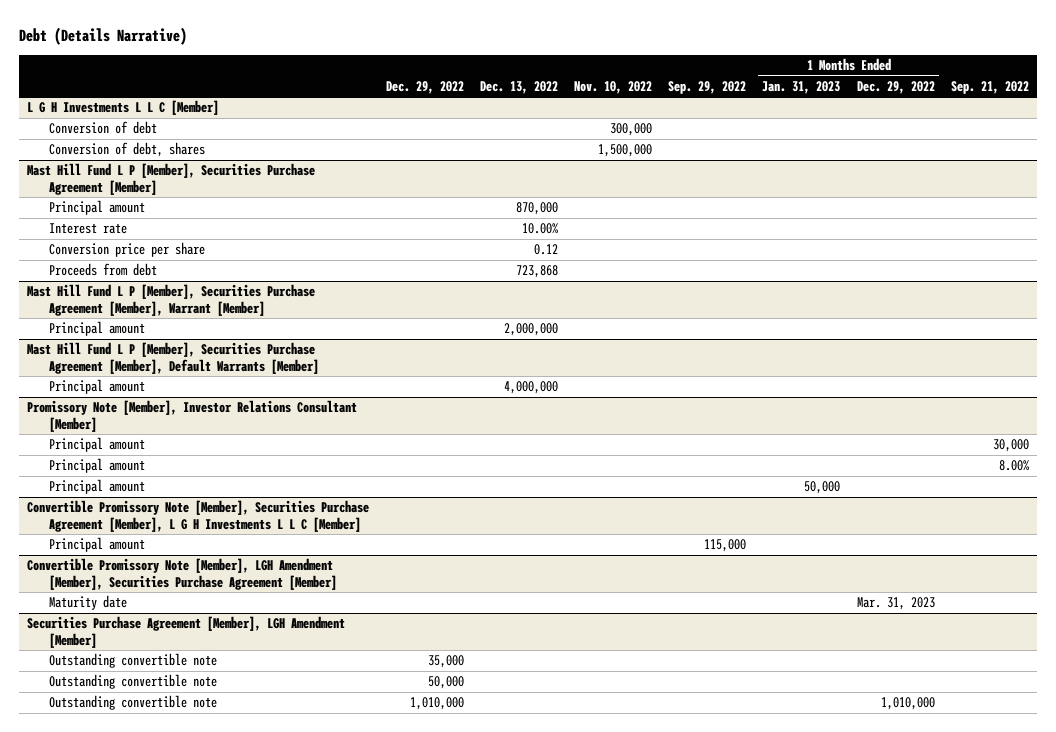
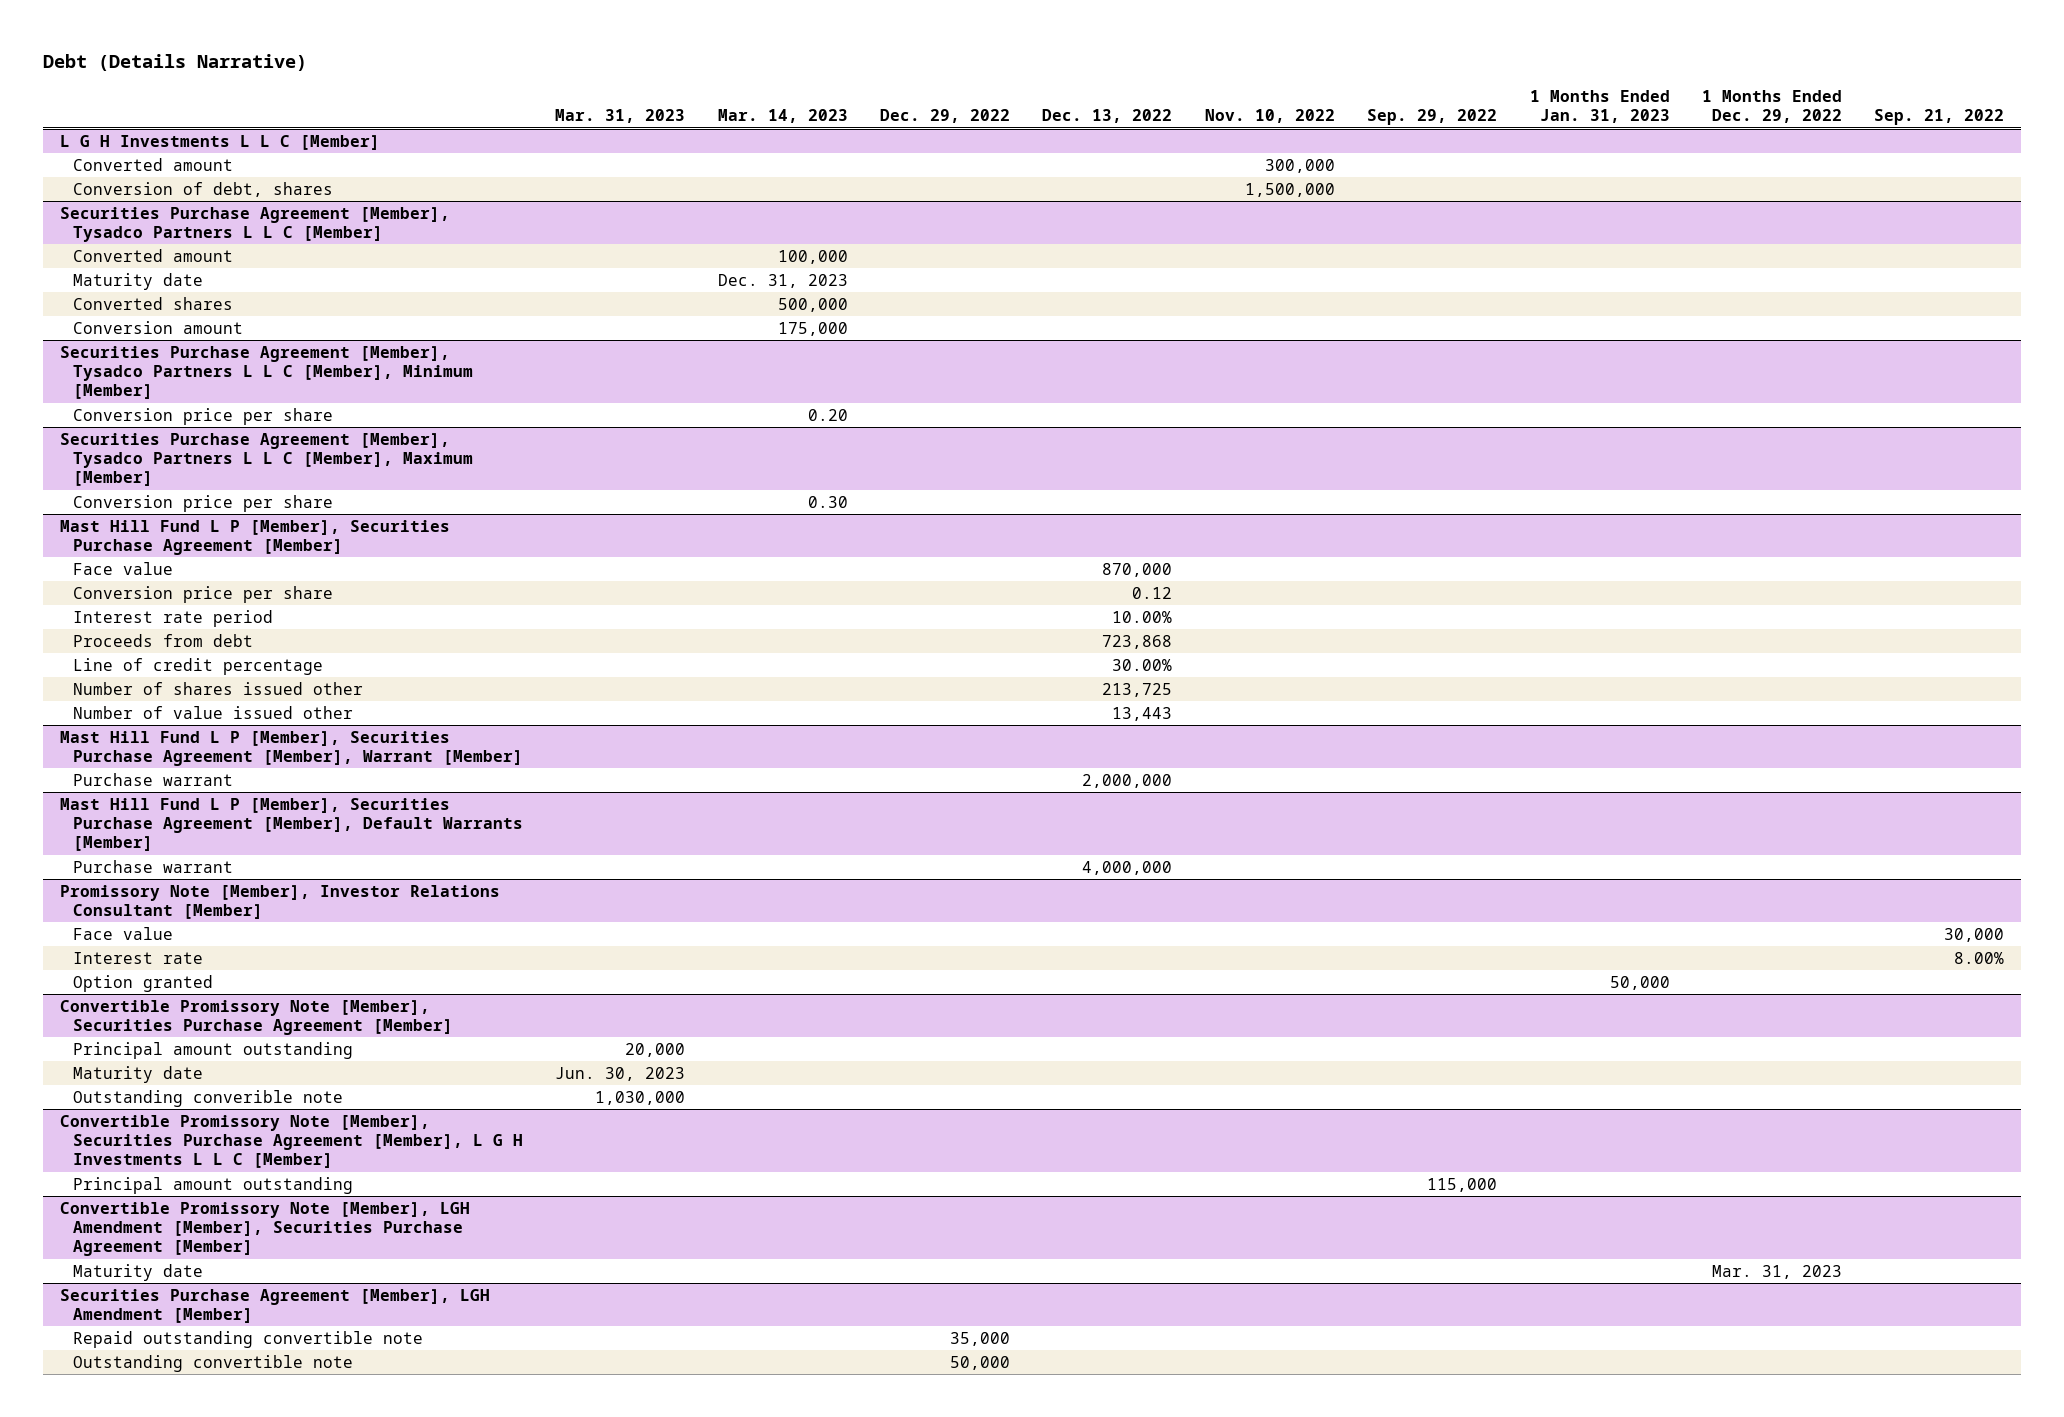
- | Dec. 29, 2022 | Dec. 13, 2022 | Nov. 10, 2022 | Sep. 29, 2022 | 1 Months Ended Jan. 31, 2023 | 1 Months Ended Dec. 29, 2022 | Sep. 21, 2022
+ | Mar. 31, 2023 | Mar. 14, 2023 | Dec. 29, 2022 | Dec. 13, 2022 | Nov. 10, 2022 | Sep. 29, 2022 | 1 Months Ended Jan. 31, 2023 | 1 Months Ended Dec. 29, 2022 | Sep. 21, 2022
@ L G H Investments L L C [Member]
- Conversion of debt | | | 300,000 | | | |
+ Converted amount | | | | | 300,000 | | | |
+ Securities Purchase Agreement [Member], Tysadco Partners L L C [Member]
+ Converted amount | | 100,000 | | | | | | |
+ Maturity date | | Dec. 31, 2023 | | | | | | |
+ Converted shares | | 500,000 | | | | | | |
+ Conversion amount | | 175,000 | | | | | | |
+ Securities Purchase Agreement [Member], Tysadco Partners L L C [Member], Minimum [Member]
+ Conversion price per share | | 0.20 | | | | | | |
+ Securities Purchase Agreement [Member], Tysadco Partners L L C [Member], Maximum [Member]
+ Conversion price per share | | 0.30 | | | | | | |
@ Mast Hill Fund L P [Member], Securities Purchase Agreement [Member]
- Principal amount | | 870,000 | | | | |
- Interest rate | | 10.00% | | | | |
+ Face value | | | | 870,000 | | | | |
+ Interest rate period | | | | 10.00% | | | | |
+ Line of credit percentage | | | | 30.00% | | | | |
+ Number of shares issued other | | | | 213,725 | | | | |
+ Number of value issued other | | | | 13,443 | | | | |
@ Mast Hill Fund L P [Member], Securities Purchase Agreement [Member], Warrant [Member]
- Principal amount | | 2,000,000 | | | | |
+ Purchase warrant | | | | 2,000,000 | | | | |
@ Mast Hill Fund L P [Member], Securities Purchase Agreement [Member], Default Warrants [Member]
- Principal amount | | 4,000,000 | | | | |
+ Purchase warrant | | | | 4,000,000 | | | | |
@ Promissory Note [Member], Investor Relations Consultant [Member]
- Principal amount | | | | | | | 30,000
- Principal amount | | | | | | | 8.00%
- Principal amount | | | | | 50,000 | |
+ Face value | | | | | | | | | 30,000
+ Interest rate | | | | | | | | | 8.00%
+ Option granted | | | | | | | 50,000 | |
+ Convertible Promissory Note [Member], Securities Purchase Agreement [Member]
+ Principal amount outstanding | 20,000 | | | | | | | |
+ Maturity date | Jun. 30, 2023 | | | | | | | |
+ Outstanding converible note | 1,030,000 | | | | | | | |
@ Convertible Promissory Note [Member], Securities Purchase Agreement [Member], L G H Investments L L C [Member]
- Principal amount | | | | 115,000 | | |
+ Principal amount outstanding | | | | | | 115,000 | | |
@ Securities Purchase Agreement [Member], LGH Amendment [Member]
- Outstanding convertible note | 35,000 | | | | | |
+ Repaid outstanding convertible note | | | 35,000 | | | | | |
- Outstanding convertible note | 1,010,000 | | | | | 1,010,000 |

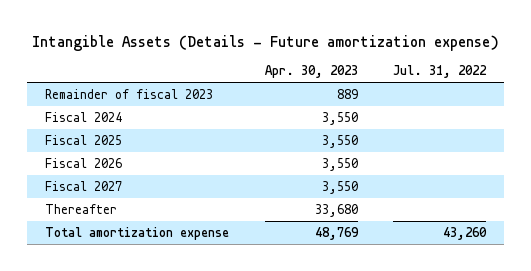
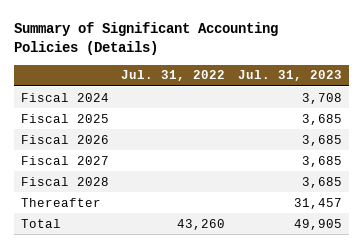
- Intangible Assets (Details - Future amortization expense)
+ Summary of Significant Accounting Policies (Details)
- | Apr. 30, 2023 | Jul. 31, 2022
+ | Jul. 31, 2022 | Jul. 31, 2023
- Remainder of fiscal 2023 | 889 |
+ Fiscal 2028 | | 3,685
- Total amortization expense | 48,769 | 43,260
+ Total | 43,260 | 49,905

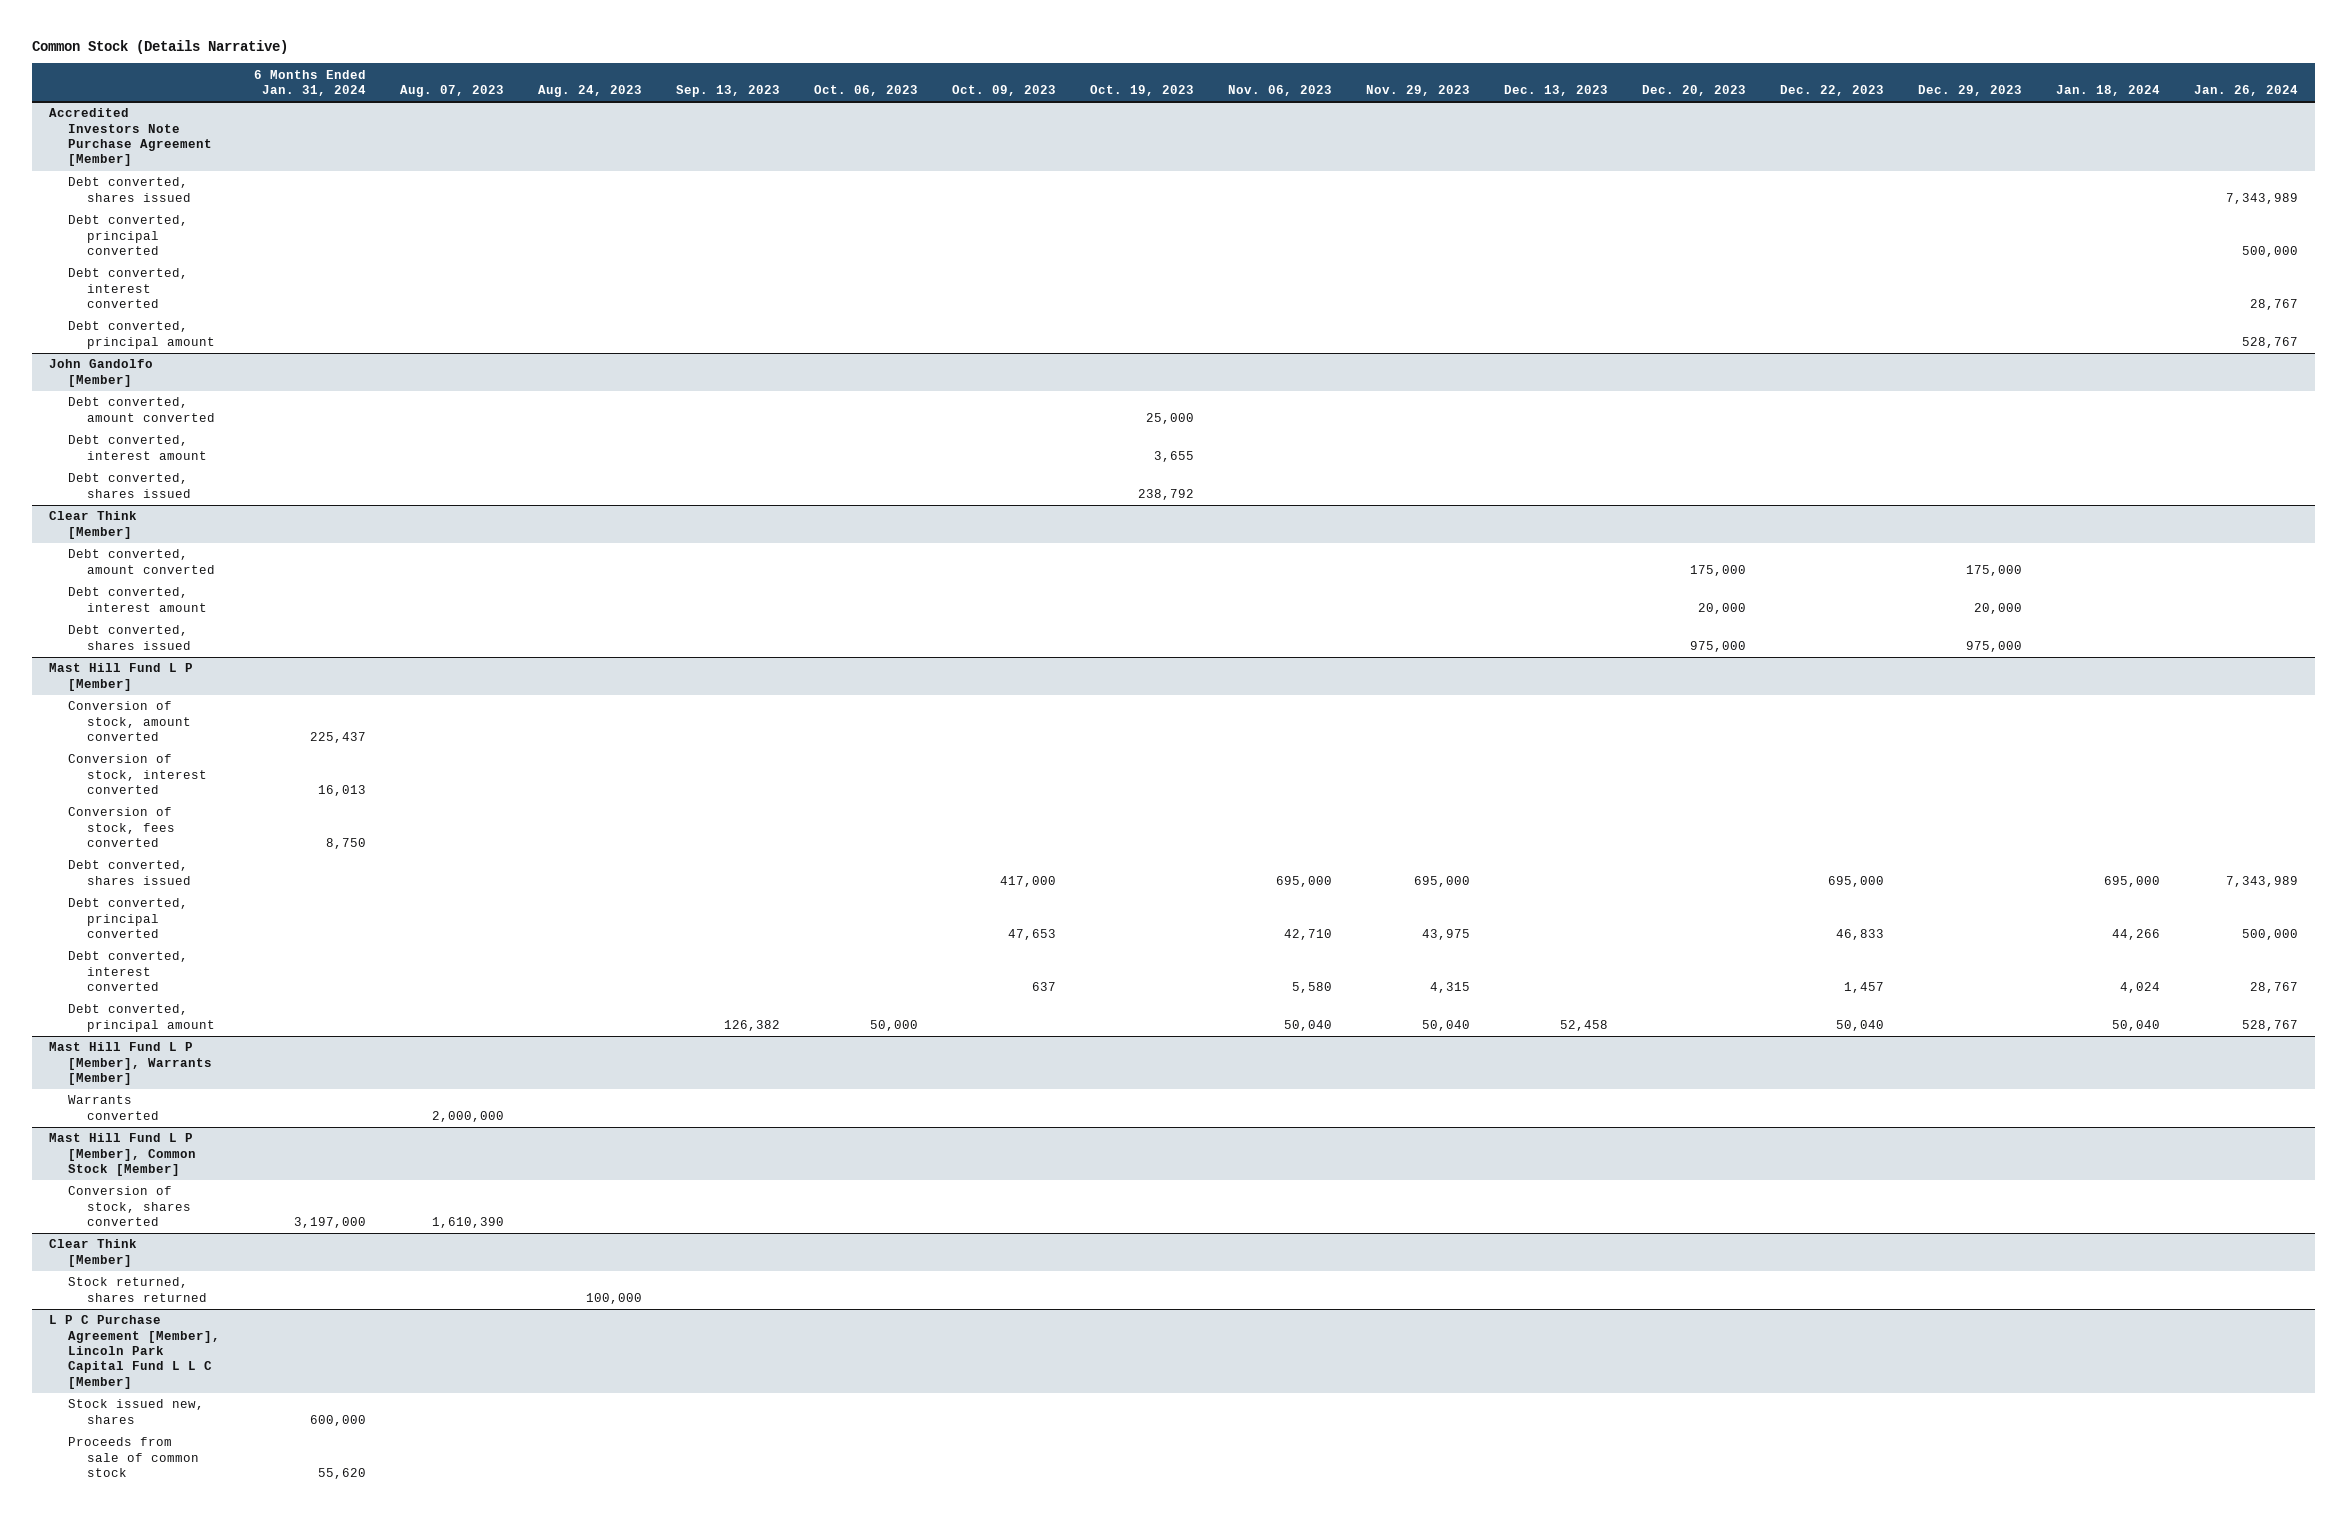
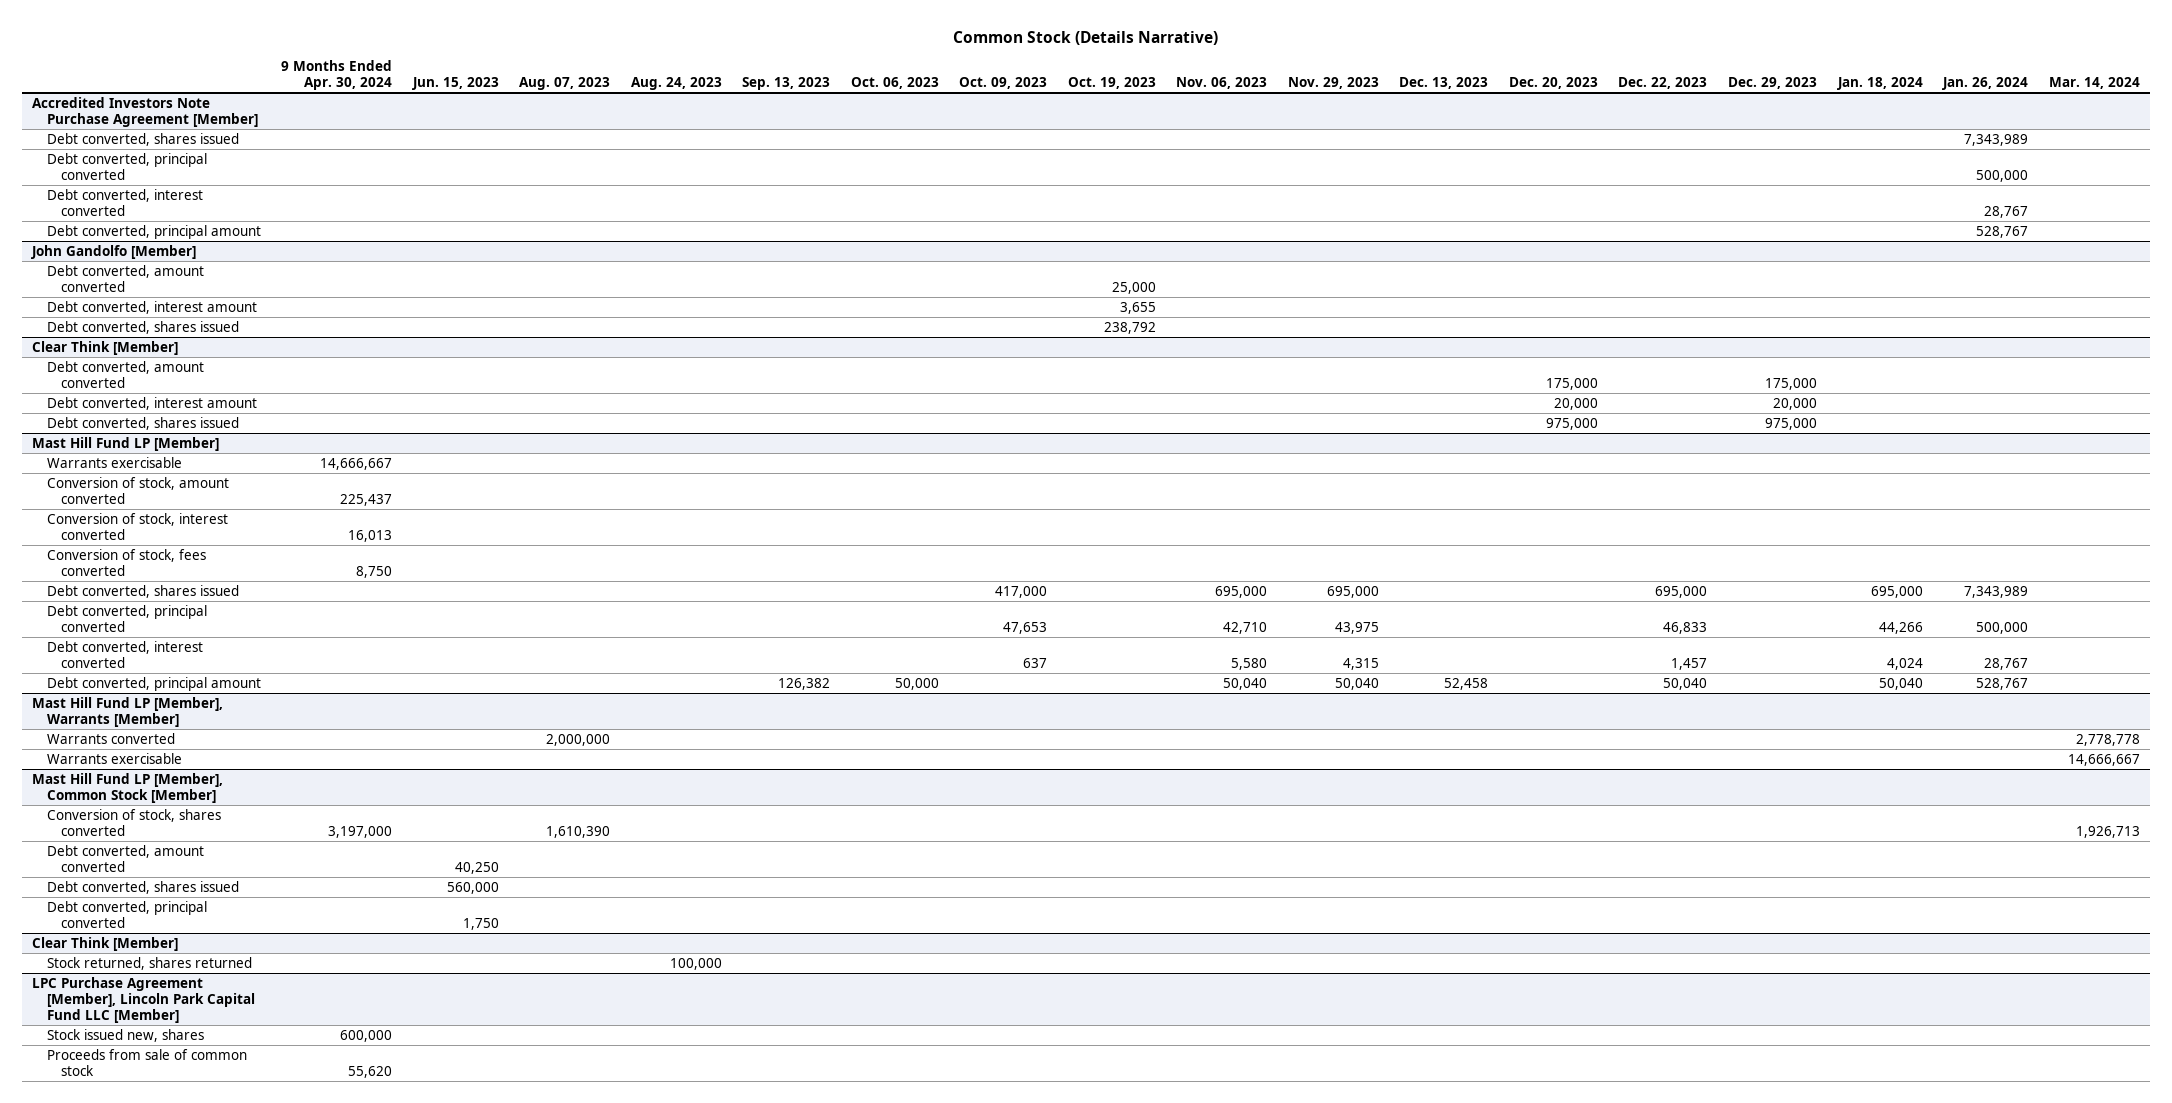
- | 6 Months Ended Jan. 31, 2024 | Aug. 07, 2023 | Aug. 24, 2023 | Sep. 13, 2023 | Oct. 06, 2023 | Oct. 09, 2023 | Oct. 19, 2023 | Nov. 06, 2023 | Nov. 29, 2023 | Dec. 13, 2023 | Dec. 20, 2023 | Dec. 22, 2023 | Dec. 29, 2023 | Jan. 18, 2024 | Jan. 26, 2024
+ | 9 Months Ended Apr. 30, 2024 | Jun. 15, 2023 | Aug. 07, 2023 | Aug. 24, 2023 | Sep. 13, 2023 | Oct. 06, 2023 | Oct. 09, 2023 | Oct. 19, 2023 | Nov. 06, 2023 | Nov. 29, 2023 | Dec. 13, 2023 | Dec. 20, 2023 | Dec. 22, 2023 | Dec. 29, 2023 | Jan. 18, 2024 | Jan. 26, 2024 | Mar. 14, 2024
- Mast Hill Fund L P [Member]
+ Mast Hill Fund LP [Member]
+ Warrants exercisable | 14,666,667 | | | | | | | | | | | | | | | |
- Mast Hill Fund L P [Member], Warrants [Member]
+ Mast Hill Fund LP [Member], Warrants [Member]
- Mast Hill Fund L P [Member], Common Stock [Member]
+ Warrants exercisable | | | | | | | | | | | | | | | | | 14,666,667
+ Mast Hill Fund LP [Member], Common Stock [Member]
+ Debt converted, amount converted | | 40,250 | | | | | | | | | | | | | | |
+ Debt converted, shares issued | | 560,000 | | | | | | | | | | | | | | |
+ Debt converted, principal converted | | 1,750 | | | | | | | | | | | | | | |
- L P C Purchase Agreement [Member], Lincoln Park Capital Fund L L C [Member]
+ LPC Purchase Agreement [Member], Lincoln Park Capital Fund LLC [Member]

